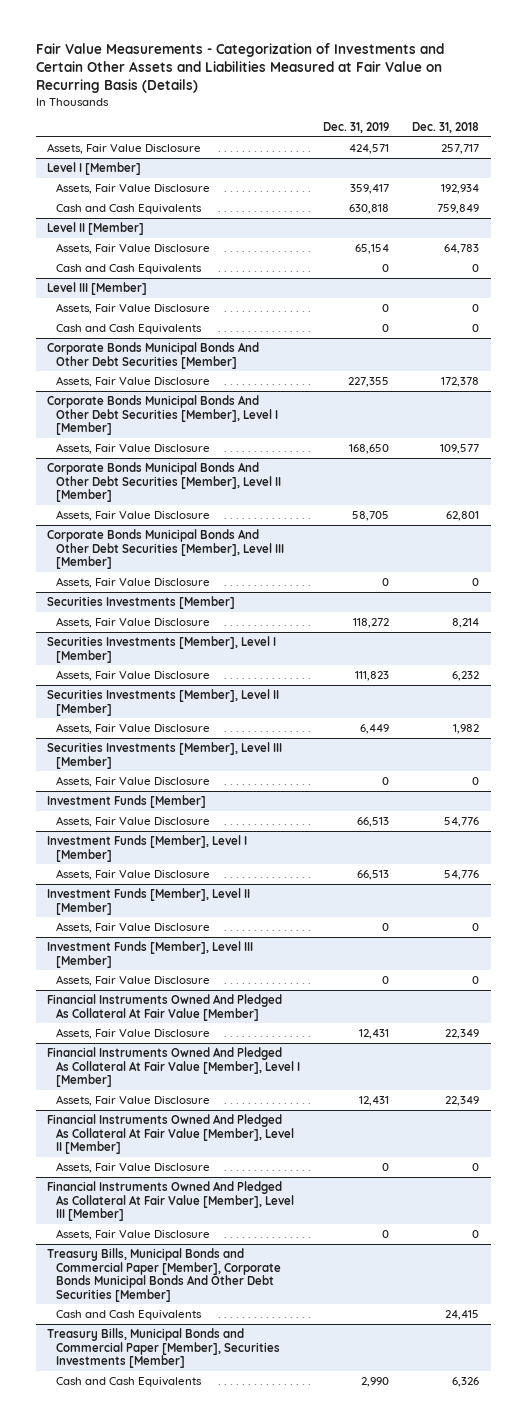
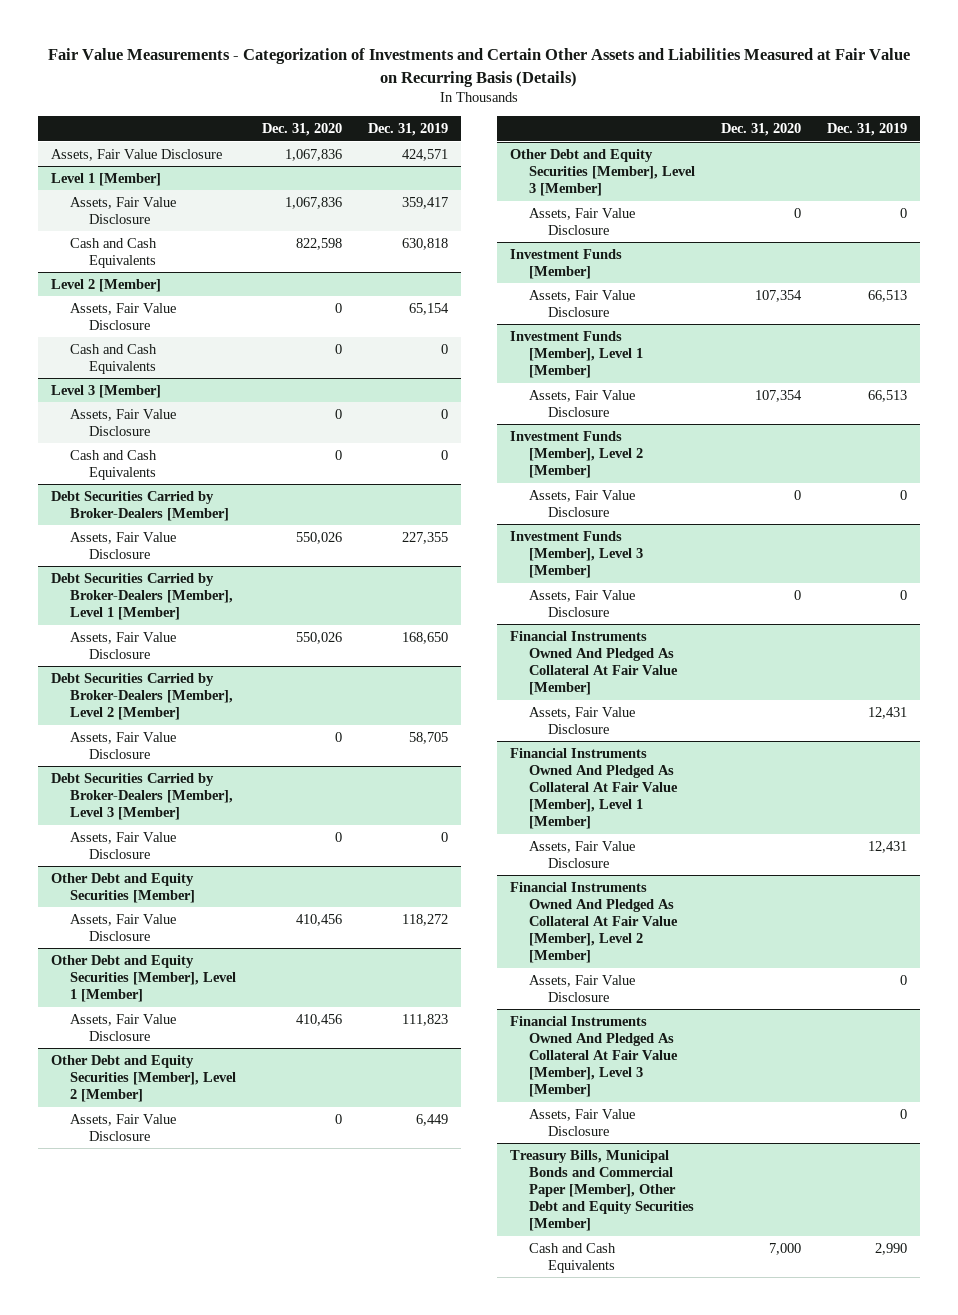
- | Dec. 31, 2019 | Dec. 31, 2018
+ | Dec. 31, 2020 | Dec. 31, 2019
- Level I [Member]
+ Level 1 [Member]
- Level II [Member]
+ Level 2 [Member]
- Level III [Member]
+ Level 3 [Member]
- Corporate Bonds Municipal Bonds And Other Debt Securities [Member]
+ Debt Securities Carried by Broker-Dealers [Member]
- Corporate Bonds Municipal Bonds And Other Debt Securities [Member], Level I [Member]
+ Debt Securities Carried by Broker-Dealers [Member], Level 1 [Member]
- Corporate Bonds Municipal Bonds And Other Debt Securities [Member], Level II [Member]
+ Debt Securities Carried by Broker-Dealers [Member], Level 2 [Member]
- Corporate Bonds Municipal Bonds And Other Debt Securities [Member], Level III [Member]
+ Debt Securities Carried by Broker-Dealers [Member], Level 3 [Member]
- Securities Investments [Member]
+ Other Debt and Equity Securities [Member]
- Securities Investments [Member], Level I [Member]
+ Other Debt and Equity Securities [Member], Level 1 [Member]
- Securities Investments [Member], Level II [Member]
+ Other Debt and Equity Securities [Member], Level 2 [Member]
- Securities Investments [Member], Level III [Member]
+ Other Debt and Equity Securities [Member], Level 3 [Member]
- Investment Funds [Member], Level I [Member]
+ Investment Funds [Member], Level 1 [Member]
- Investment Funds [Member], Level II [Member]
+ Investment Funds [Member], Level 2 [Member]
- Investment Funds [Member], Level III [Member]
+ Investment Funds [Member], Level 3 [Member]
- Financial Instruments Owned And Pledged As Collateral At Fair Value [Member], Level I [Member]
+ Financial Instruments Owned And Pledged As Collateral At Fair Value [Member], Level 1 [Member]
- Financial Instruments Owned And Pledged As Collateral At Fair Value [Member], Level II [Member]
+ Financial Instruments Owned And Pledged As Collateral At Fair Value [Member], Level 2 [Member]
- Financial Instruments Owned And Pledged As Collateral At Fair Value [Member], Level III [Member]
+ Financial Instruments Owned And Pledged As Collateral At Fair Value [Member], Level 3 [Member]
- Treasury Bills, Municipal Bonds and Commercial Paper [Member], Corporate Bonds Municipal Bonds And Other Debt Securities [Member]
- Cash and Cash Equivalents | | 24,415
- Treasury Bills, Municipal Bonds and Commercial Paper [Member], Securities Investments [Member]
+ Treasury Bills, Municipal Bonds and Commercial Paper [Member], Other Debt and Equity Securities [Member]

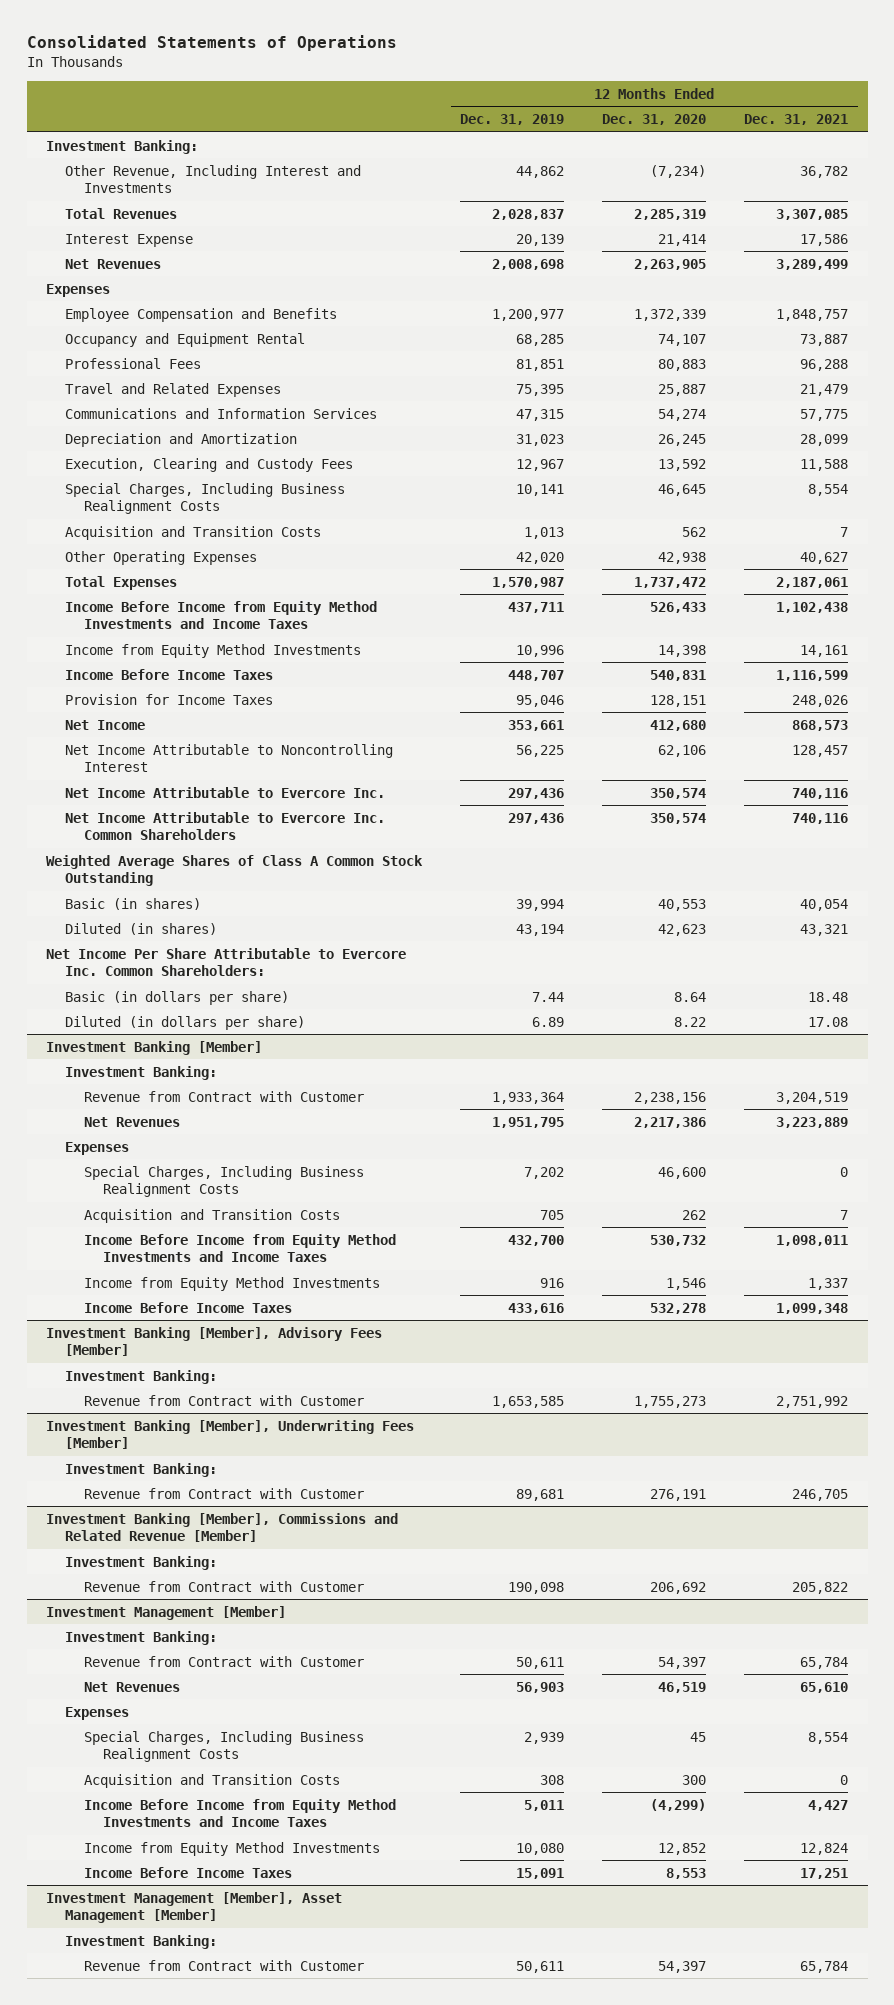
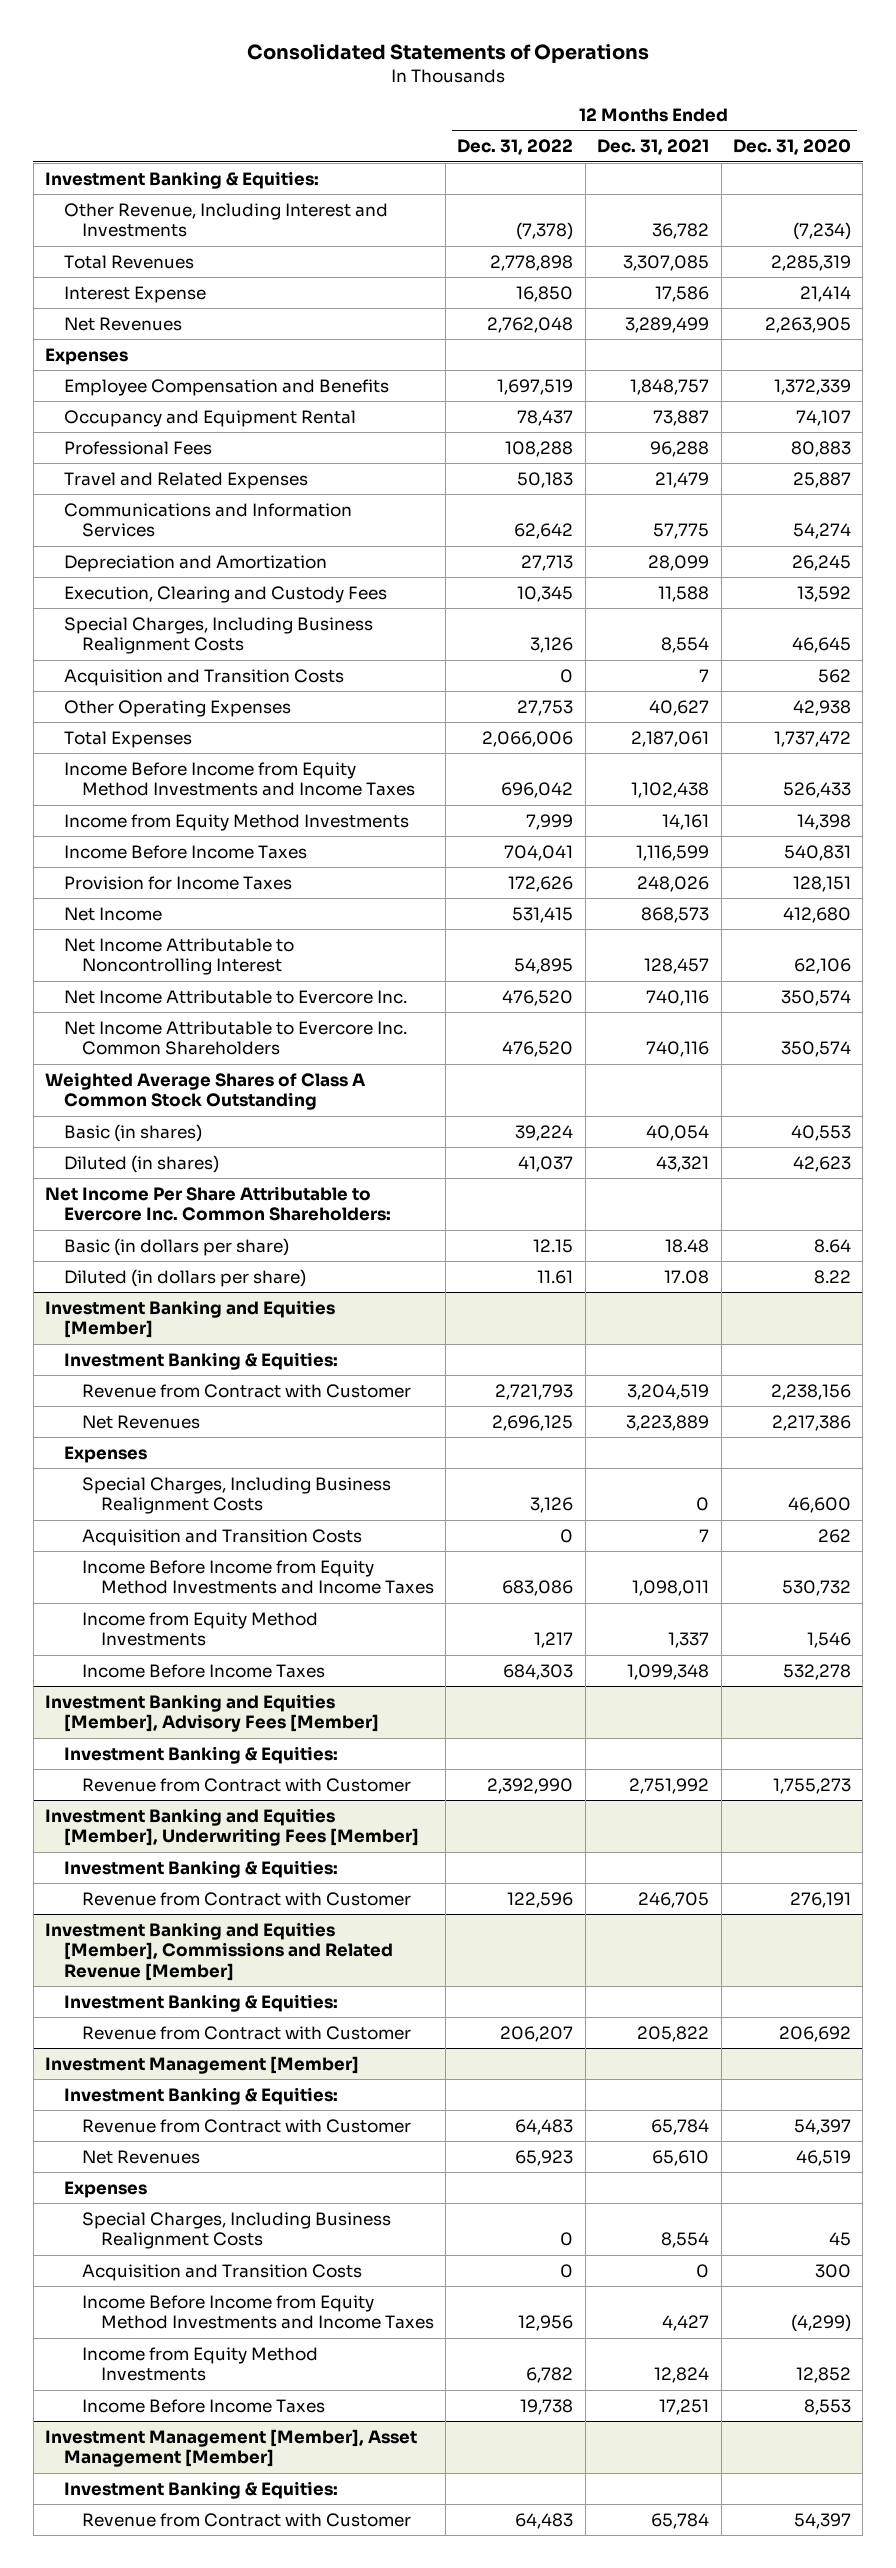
- | 12 Months Ended Dec. 31, 2019 | 12 Months Ended Dec. 31, 2020 | 12 Months Ended Dec. 31, 2021
+ | 12 Months Ended Dec. 31, 2022 | 12 Months Ended Dec. 31, 2021 | 12 Months Ended Dec. 31, 2020
- Investment Banking:
+ Investment Banking & Equities:
- Investment Banking [Member]
- Investment Banking:
+ Investment Banking and Equities [Member]
+ Investment Banking & Equities:
- Investment Banking [Member], Advisory Fees [Member]
- Investment Banking:
+ Investment Banking and Equities [Member], Advisory Fees [Member]
+ Investment Banking & Equities:
- Investment Banking [Member], Underwriting Fees [Member]
- Investment Banking:
+ Investment Banking and Equities [Member], Underwriting Fees [Member]
+ Investment Banking & Equities:
- Investment Banking [Member], Commissions and Related Revenue [Member]
- Investment Banking:
+ Investment Banking and Equities [Member], Commissions and Related Revenue [Member]
+ Investment Banking & Equities:
@ Investment Management [Member]
- Investment Banking:
+ Investment Banking & Equities:
@ Investment Management [Member], Asset Management [Member]
- Investment Banking:
+ Investment Banking & Equities:

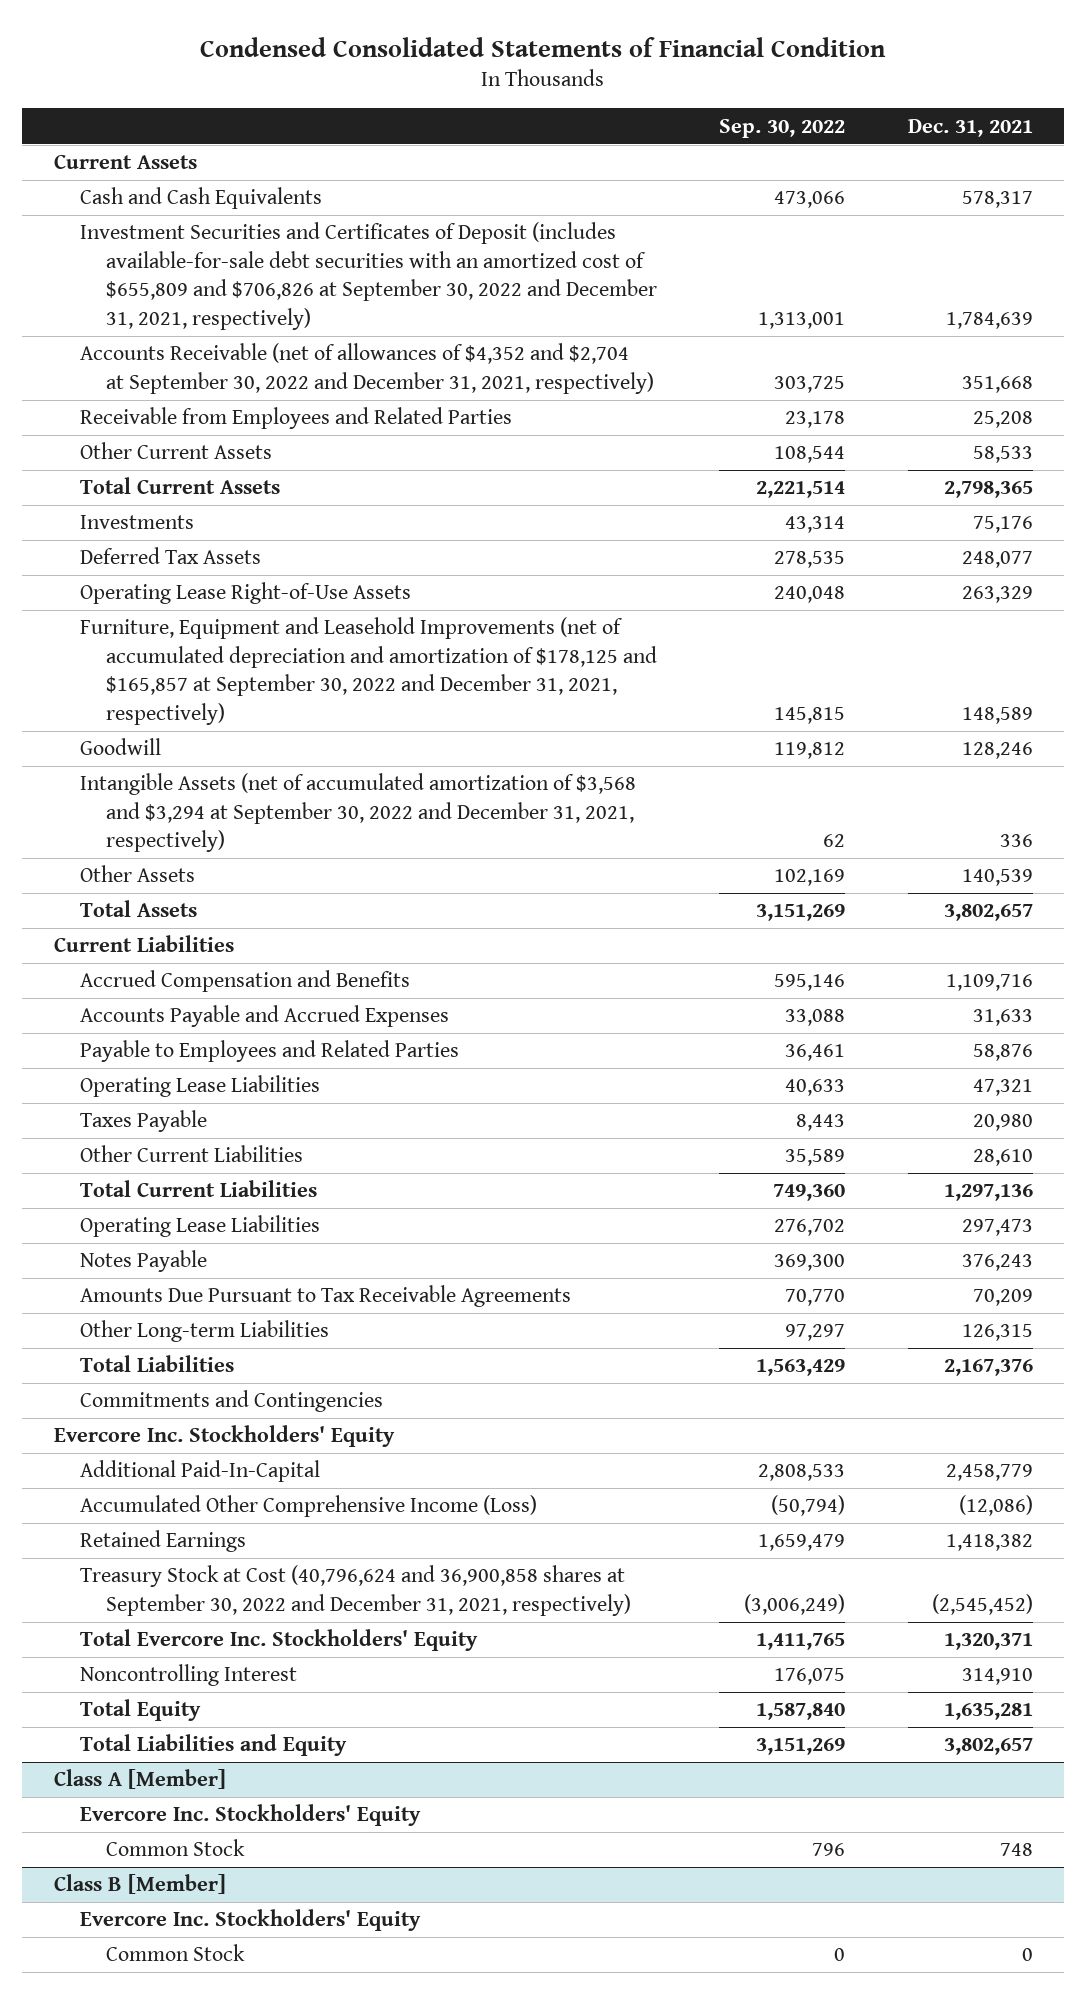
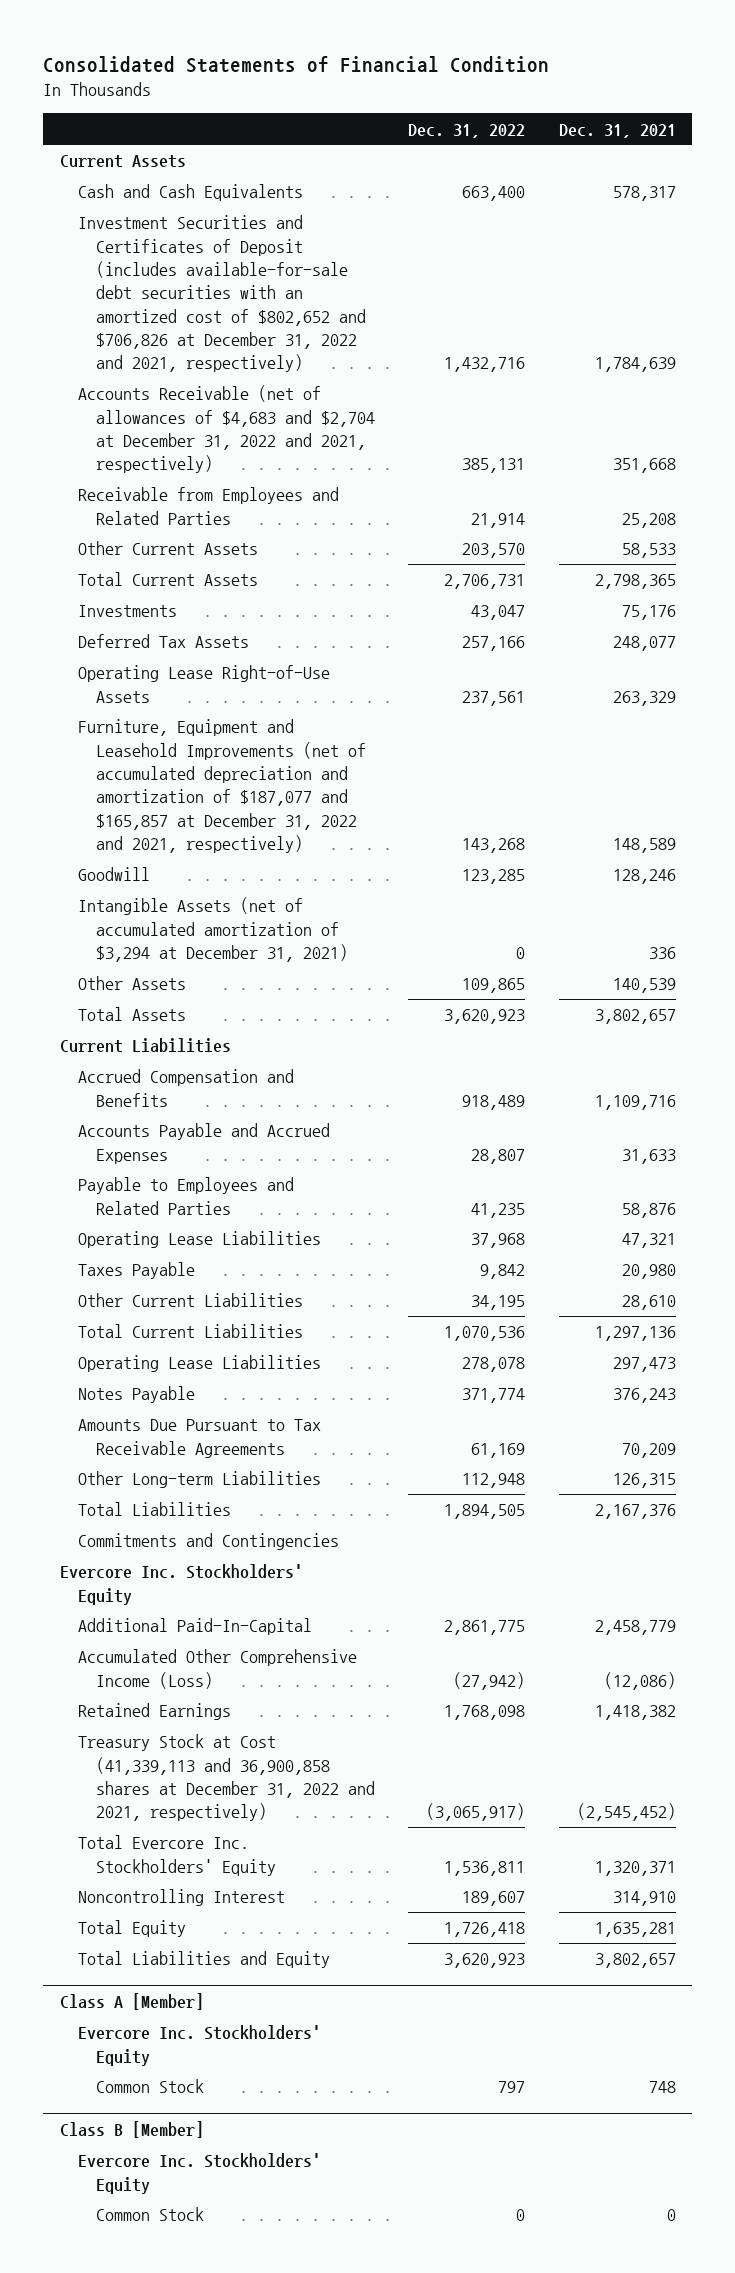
- Condensed Consolidated Statements of Financial Condition
+ Consolidated Statements of Financial Condition
- | Sep. 30, 2022 | Dec. 31, 2021
+ | Dec. 31, 2022 | Dec. 31, 2021
- Investment Securities and Certificates of Deposit (includes available-for-sale debt securities with an amortized cost of $655,809 and $706,826 at September 30, 2022 and December 31, 2021, respectively) | 1,313,001 | 1,784,639
- Accounts Receivable (net of allowances of $4,352 and $2,704 at September 30, 2022 and December 31, 2021, respectively) | 303,725 | 351,668
+ Investment Securities and Certificates of Deposit (includes available-for-sale debt securities with an amortized cost of $802,652 and $706,826 at December 31, 2022 and 2021, respectively) | 1,432,716 | 1,784,639
+ Accounts Receivable (net of allowances of $4,683 and $2,704 at December 31, 2022 and 2021, respectively) | 385,131 | 351,668
- Furniture, Equipment and Leasehold Improvements (net of accumulated depreciation and amortization of $178,125 and $165,857 at September 30, 2022 and December 31, 2021, respectively) | 145,815 | 148,589
+ Furniture, Equipment and Leasehold Improvements (net of accumulated depreciation and amortization of $187,077 and $165,857 at December 31, 2022 and 2021, respectively) | 143,268 | 148,589
- Intangible Assets (net of accumulated amortization of $3,568 and $3,294 at September 30, 2022 and December 31, 2021, respectively) | 62 | 336
+ Intangible Assets (net of accumulated amortization of $3,294 at December 31, 2021) | 0 | 336
- Treasury Stock at Cost (40,796,624 and 36,900,858 shares at September 30, 2022 and December 31, 2021, respectively) | (3,006,249) | (2,545,452)
+ Treasury Stock at Cost (41,339,113 and 36,900,858 shares at December 31, 2022 and 2021, respectively) | (3,065,917) | (2,545,452)

